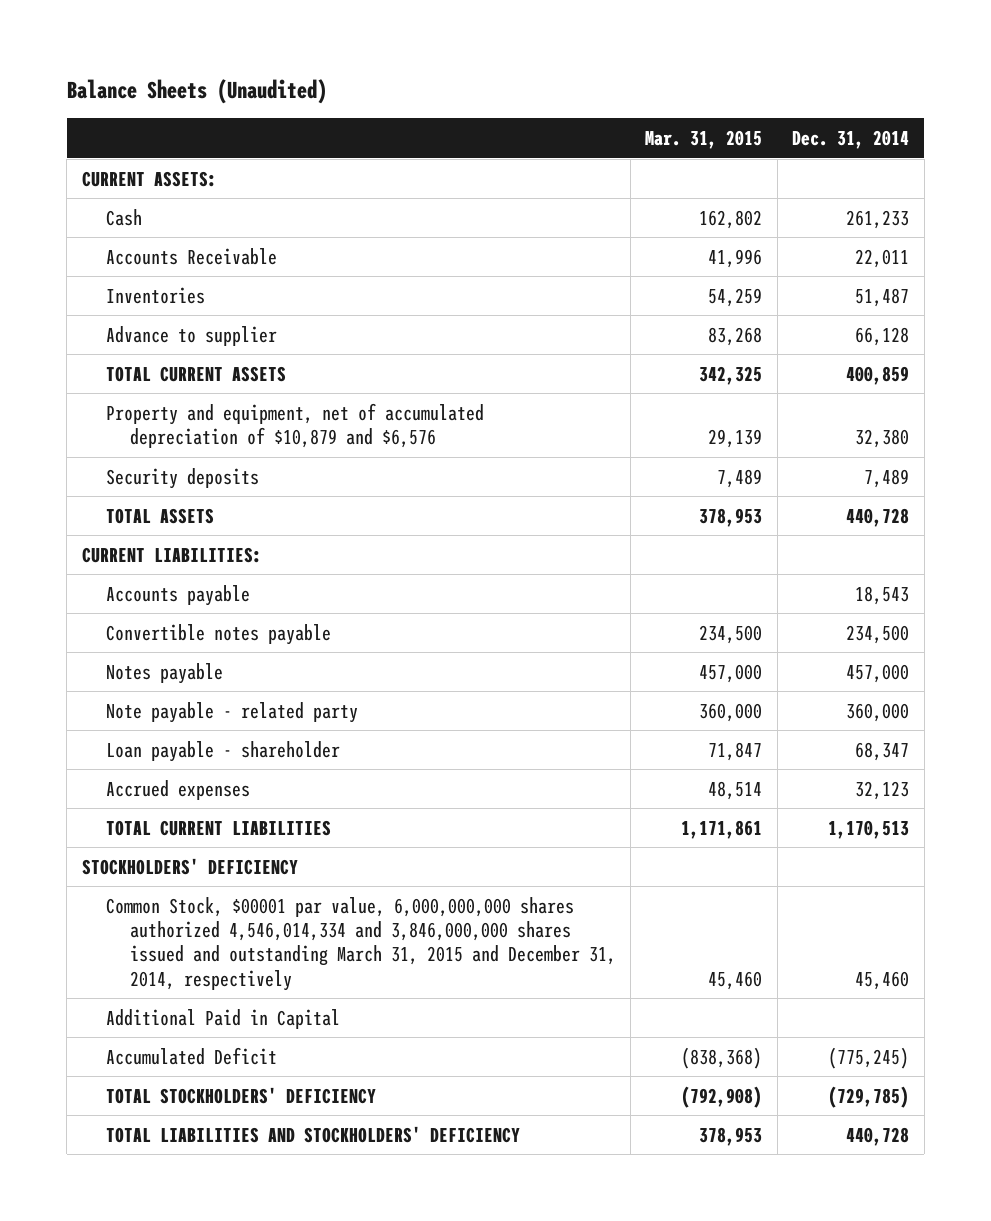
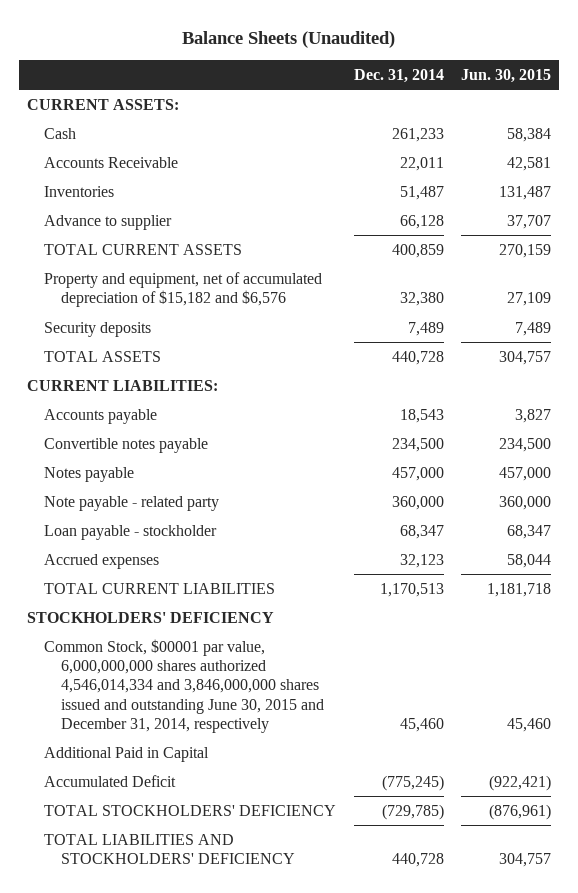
- | Mar. 31, 2015 | Dec. 31, 2014
+ | Dec. 31, 2014 | Jun. 30, 2015
- Property and equipment, net of accumulated depreciation of $10,879 and $6,576 | 29,139 | 32,380
+ Property and equipment, net of accumulated depreciation of $15,182 and $6,576 | 32,380 | 27,109
- Loan payable - shareholder | 71,847 | 68,347
+ Loan payable - stockholder | 68,347 | 68,347
- Common Stock, $00001 par value, 6,000,000,000 shares authorized 4,546,014,334 and 3,846,000,000 shares issued and outstanding March 31, 2015 and December 31, 2014, respectively | 45,460 | 45,460
+ Common Stock, $00001 par value, 6,000,000,000 shares authorized 4,546,014,334 and 3,846,000,000 shares issued and outstanding June 30, 2015 and December 31, 2014, respectively | 45,460 | 45,460

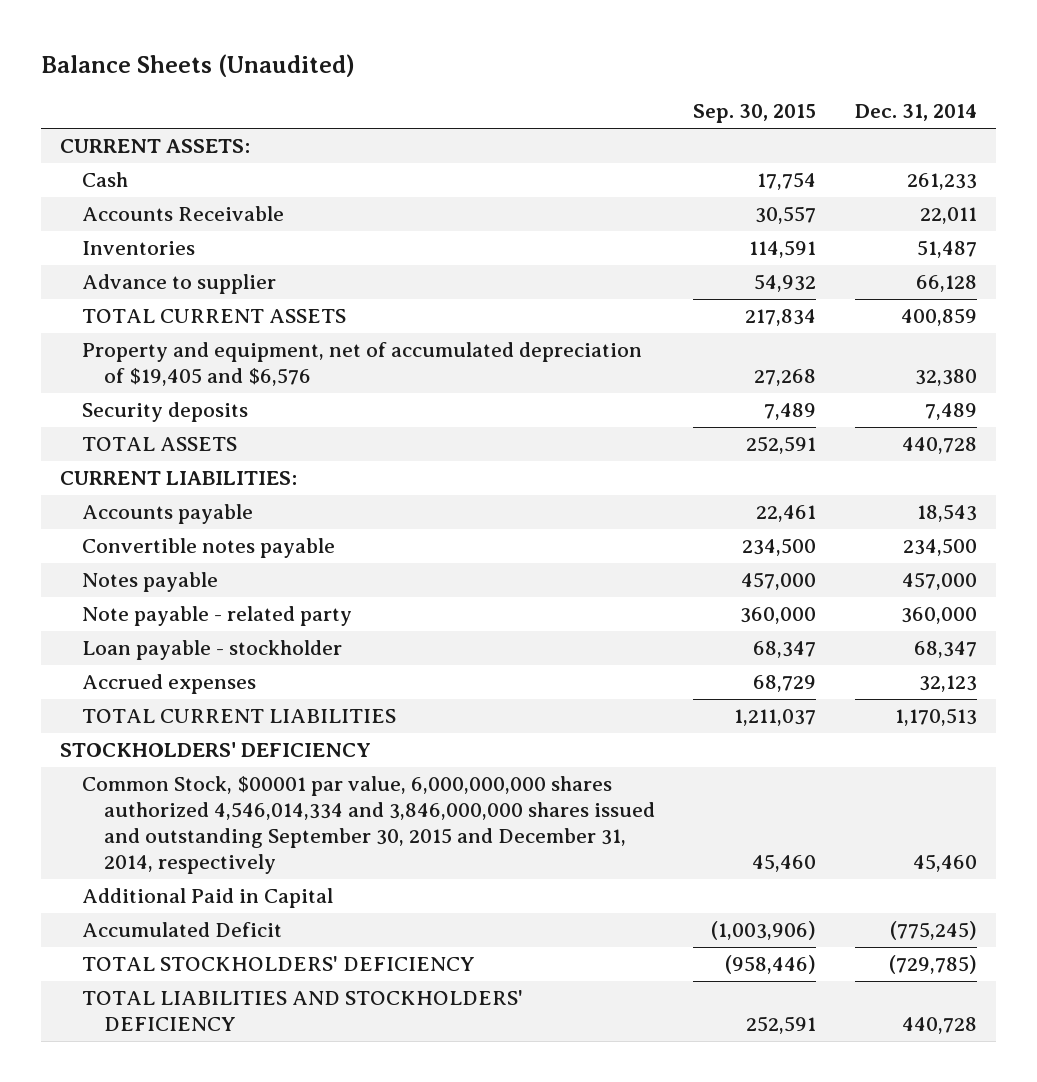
- | Dec. 31, 2014 | Jun. 30, 2015
+ | Sep. 30, 2015 | Dec. 31, 2014
- Property and equipment, net of accumulated depreciation of $15,182 and $6,576 | 32,380 | 27,109
+ Property and equipment, net of accumulated depreciation of $19,405 and $6,576 | 27,268 | 32,380
- Common Stock, $00001 par value, 6,000,000,000 shares authorized 4,546,014,334 and 3,846,000,000 shares issued and outstanding June 30, 2015 and December 31, 2014, respectively | 45,460 | 45,460
+ Common Stock, $00001 par value, 6,000,000,000 shares authorized 4,546,014,334 and 3,846,000,000 shares issued and outstanding September 30, 2015 and December 31, 2014, respectively | 45,460 | 45,460

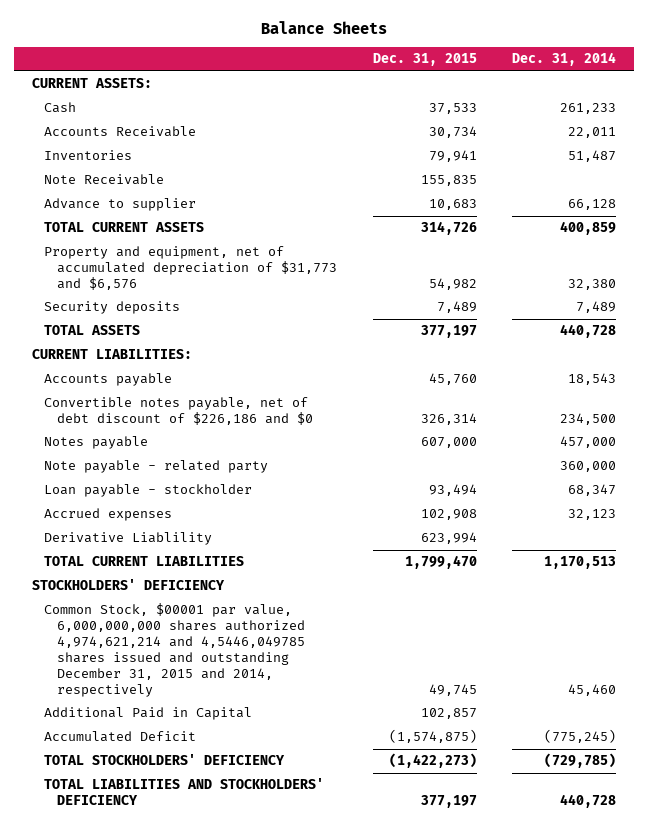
- Balance Sheets (Unaudited)
+ Balance Sheets
- | Sep. 30, 2015 | Dec. 31, 2014
+ | Dec. 31, 2015 | Dec. 31, 2014
+ Note Receivable | 155,835 |
- Property and equipment, net of accumulated depreciation of $19,405 and $6,576 | 27,268 | 32,380
+ Property and equipment, net of accumulated depreciation of $31,773 and $6,576 | 54,982 | 32,380
- Convertible notes payable | 234,500 | 234,500
+ Convertible notes payable, net of debt discount of $226,186 and $0 | 326,314 | 234,500
+ Derivative Liablility | 623,994 |
- Common Stock, $00001 par value, 6,000,000,000 shares authorized 4,546,014,334 and 3,846,000,000 shares issued and outstanding September 30, 2015 and December 31, 2014, respectively | 45,460 | 45,460
+ Common Stock, $00001 par value, 6,000,000,000 shares authorized 4,974,621,214 and 4,5446,049785 shares issued and outstanding December 31, 2015 and 2014, respectively | 49,745 | 45,460

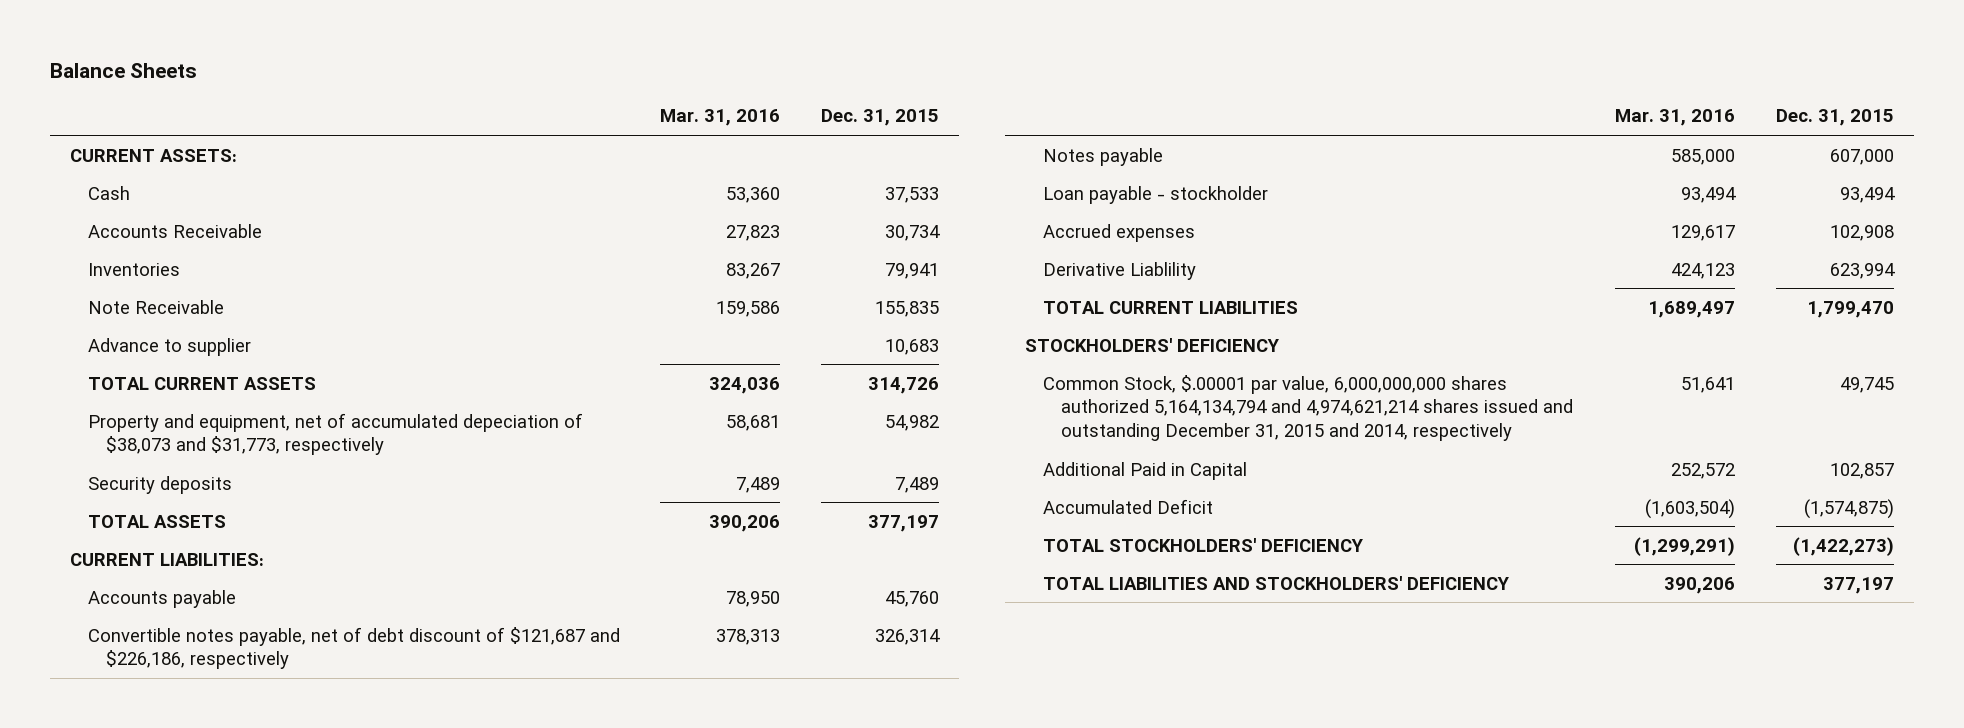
- | Dec. 31, 2015 | Dec. 31, 2014
+ | Mar. 31, 2016 | Dec. 31, 2015
- Property and equipment, net of accumulated depreciation of $31,773 and $6,576 | 54,982 | 32,380
+ Property and equipment, net of accumulated depeciation of $38,073 and $31,773, respectively | 58,681 | 54,982
- Convertible notes payable, net of debt discount of $226,186 and $0 | 326,314 | 234,500
+ Convertible notes payable, net of debt discount of $121,687 and $226,186, respectively | 378,313 | 326,314
- Note payable - related party | | 360,000
- Common Stock, $00001 par value, 6,000,000,000 shares authorized 4,974,621,214 and 4,5446,049785 shares issued and outstanding December 31, 2015 and 2014, respectively | 49,745 | 45,460
+ Common Stock, $.00001 par value, 6,000,000,000 shares authorized 5,164,134,794 and 4,974,621,214 shares issued and outstanding December 31, 2015 and 2014, respectively | 51,641 | 49,745

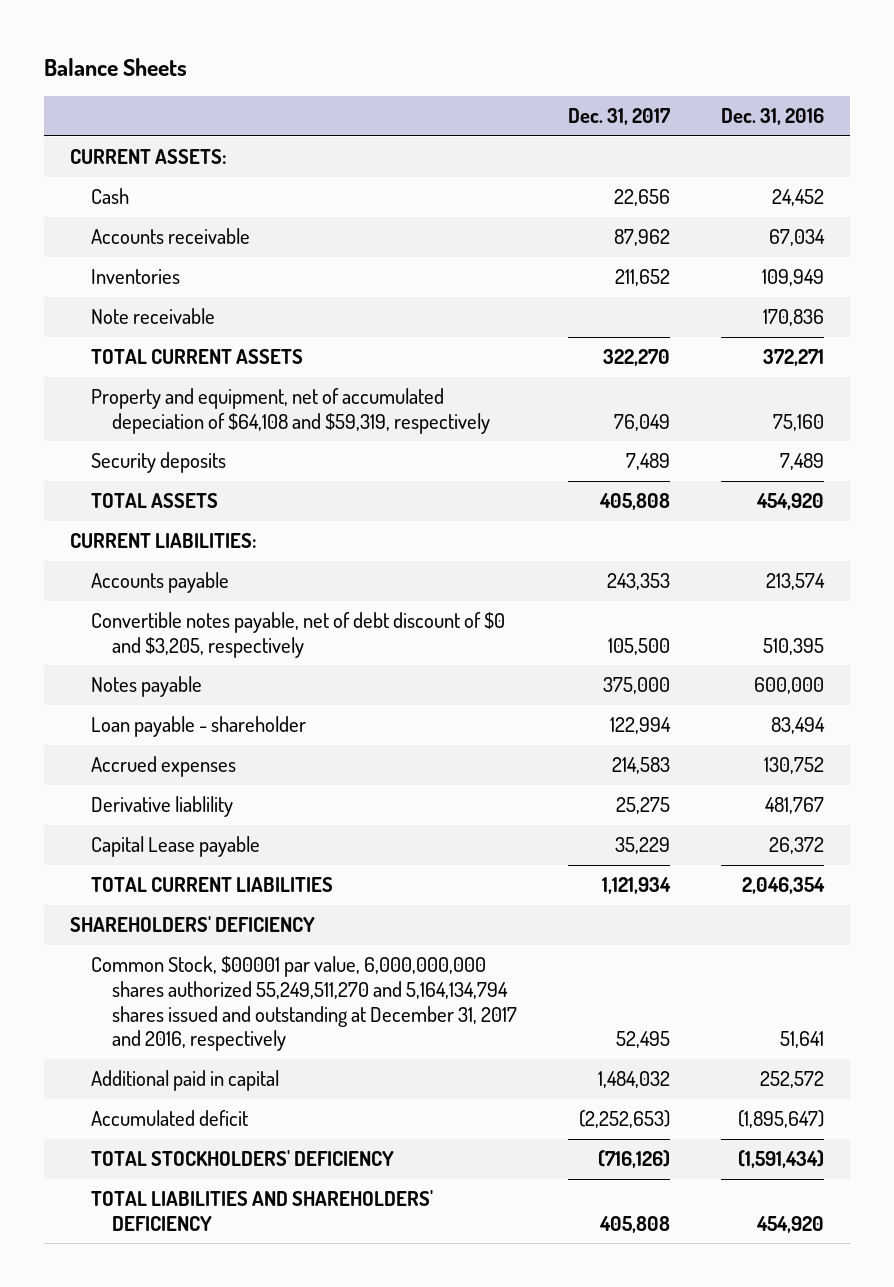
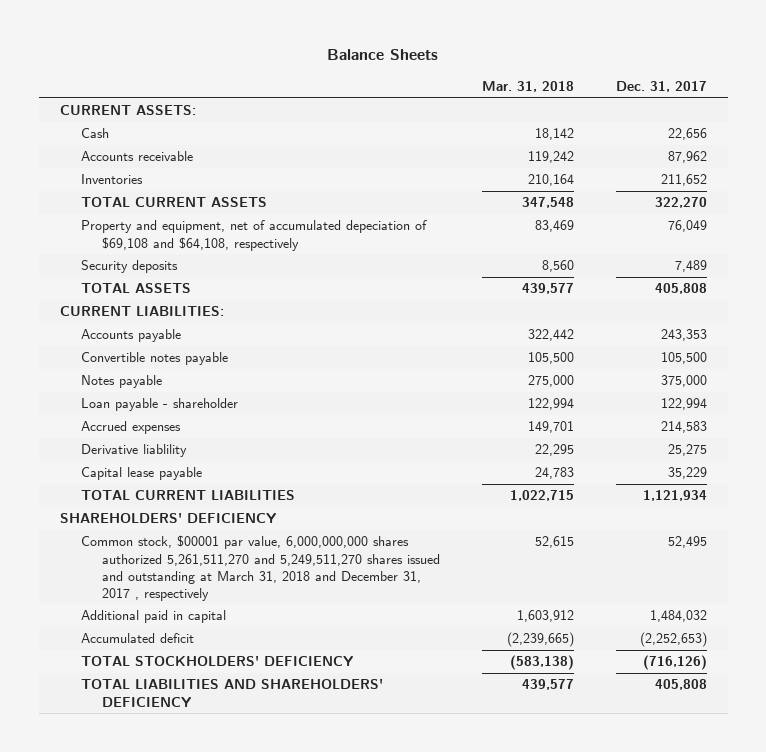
- | Dec. 31, 2017 | Dec. 31, 2016
+ | Mar. 31, 2018 | Dec. 31, 2017
- Note receivable | | 170,836
- Property and equipment, net of accumulated depeciation of $64,108 and $59,319, respectively | 76,049 | 75,160
+ Property and equipment, net of accumulated depeciation of $69,108 and $64,108, respectively | 83,469 | 76,049
- Convertible notes payable, net of debt discount of $0 and $3,205, respectively | 105,500 | 510,395
+ Convertible notes payable | 105,500 | 105,500
- Capital Lease payable | 35,229 | 26,372
+ Capital lease payable | 24,783 | 35,229
- Common Stock, $00001 par value, 6,000,000,000 shares authorized 55,249,511,270 and 5,164,134,794 shares issued and outstanding at December 31, 2017 and 2016, respectively | 52,495 | 51,641
+ Common stock, $00001 par value, 6,000,000,000 shares authorized 5,261,511,270 and 5,249,511,270 shares issued and outstanding at March 31, 2018 and December 31, 2017 , respectively | 52,615 | 52,495

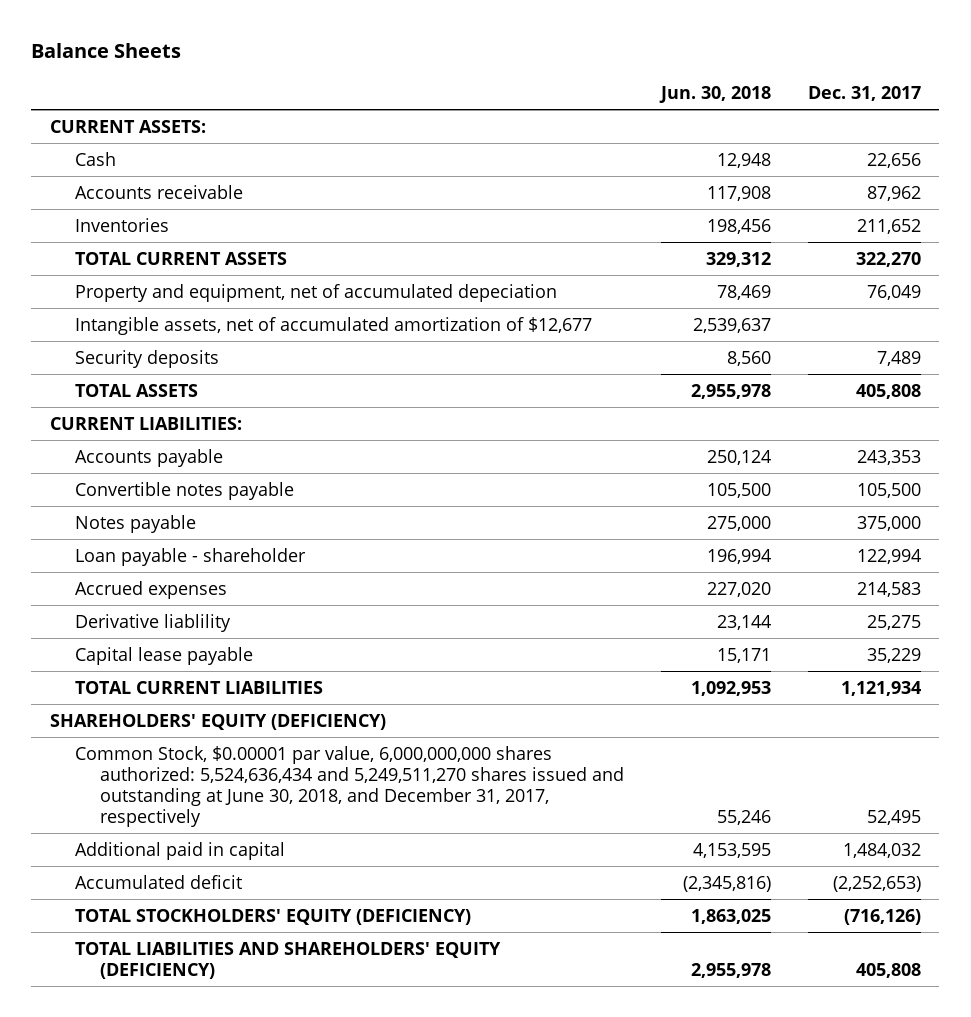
- | Mar. 31, 2018 | Dec. 31, 2017
+ | Jun. 30, 2018 | Dec. 31, 2017
- Property and equipment, net of accumulated depeciation of $69,108 and $64,108, respectively | 83,469 | 76,049
+ Property and equipment, net of accumulated depeciation | 78,469 | 76,049
+ Intangible assets, net of accumulated amortization of $12,677 | 2,539,637 |
- SHAREHOLDERS' DEFICIENCY
- Common stock, $00001 par value, 6,000,000,000 shares authorized 5,261,511,270 and 5,249,511,270 shares issued and outstanding at March 31, 2018 and December 31, 2017 , respectively | 52,615 | 52,495
+ SHAREHOLDERS' EQUITY (DEFICIENCY)
+ Common Stock, $0.00001 par value, 6,000,000,000 shares authorized: 5,524,636,434 and 5,249,511,270 shares issued and outstanding at June 30, 2018, and December 31, 2017, respectively | 55,246 | 52,495
- TOTAL STOCKHOLDERS' DEFICIENCY | (583,138) | (716,126)
- TOTAL LIABILITIES AND SHAREHOLDERS' DEFICIENCY | 439,577 | 405,808
+ TOTAL STOCKHOLDERS' EQUITY (DEFICIENCY) | 1,863,025 | (716,126)
+ TOTAL LIABILITIES AND SHAREHOLDERS' EQUITY (DEFICIENCY) | 2,955,978 | 405,808

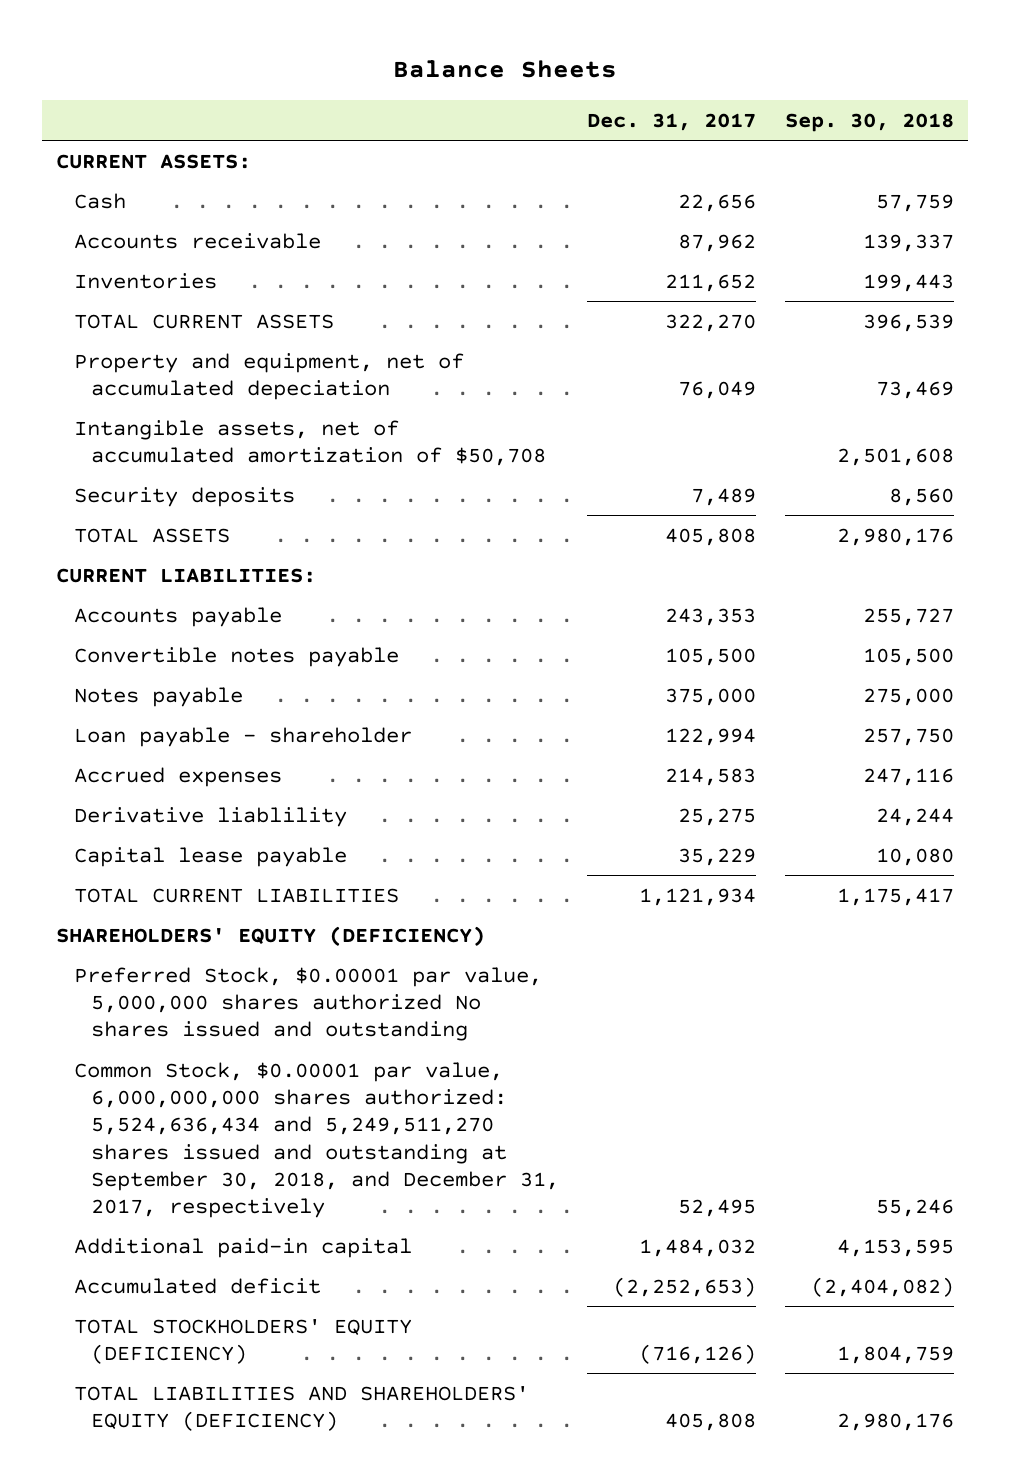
- | Jun. 30, 2018 | Dec. 31, 2017
+ | Dec. 31, 2017 | Sep. 30, 2018
- Intangible assets, net of accumulated amortization of $12,677 | 2,539,637 |
+ Intangible assets, net of accumulated amortization of $50,708 | | 2,501,608
- Common Stock, $0.00001 par value, 6,000,000,000 shares authorized: 5,524,636,434 and 5,249,511,270 shares issued and outstanding at June 30, 2018, and December 31, 2017, respectively | 55,246 | 52,495
- Additional paid in capital | 4,153,595 | 1,484,032
+ Preferred Stock, $0.00001 par value, 5,000,000 shares authorized No shares issued and outstanding
+ Common Stock, $0.00001 par value, 6,000,000,000 shares authorized: 5,524,636,434 and 5,249,511,270 shares issued and outstanding at September 30, 2018, and December 31, 2017, respectively | 52,495 | 55,246
+ Additional paid-in capital | 1,484,032 | 4,153,595

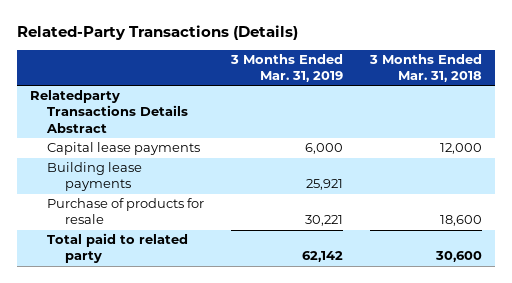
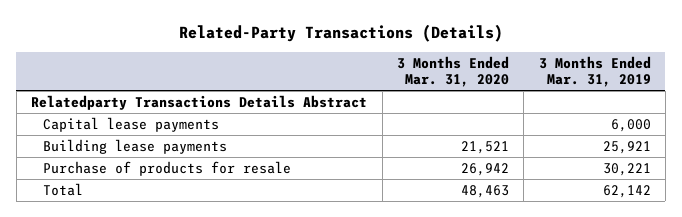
- | 3 Months Ended Mar. 31, 2019 | 3 Months Ended Mar. 31, 2018
+ | 3 Months Ended Mar. 31, 2020 | 3 Months Ended Mar. 31, 2019
- Total paid to related party | 62,142 | 30,600
+ Total | 48,463 | 62,142

